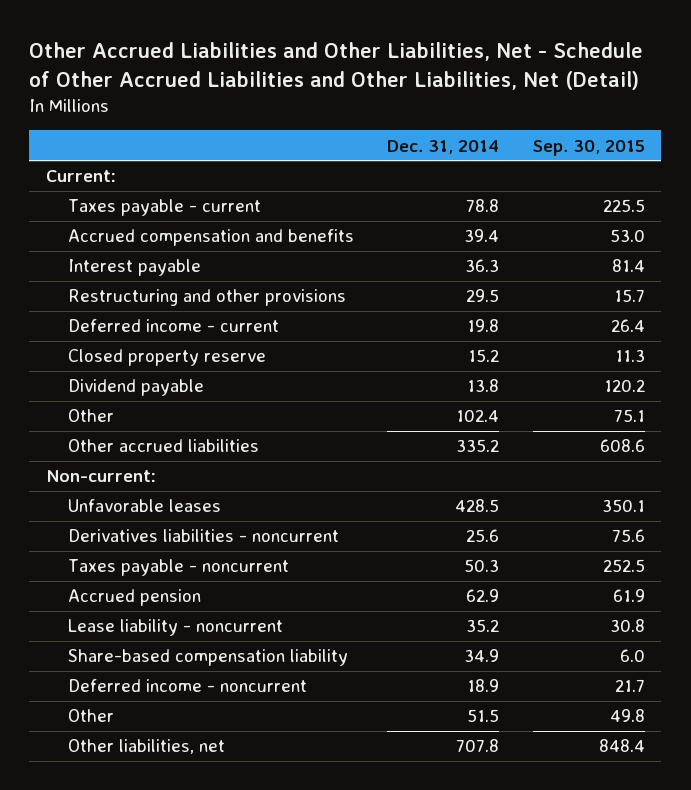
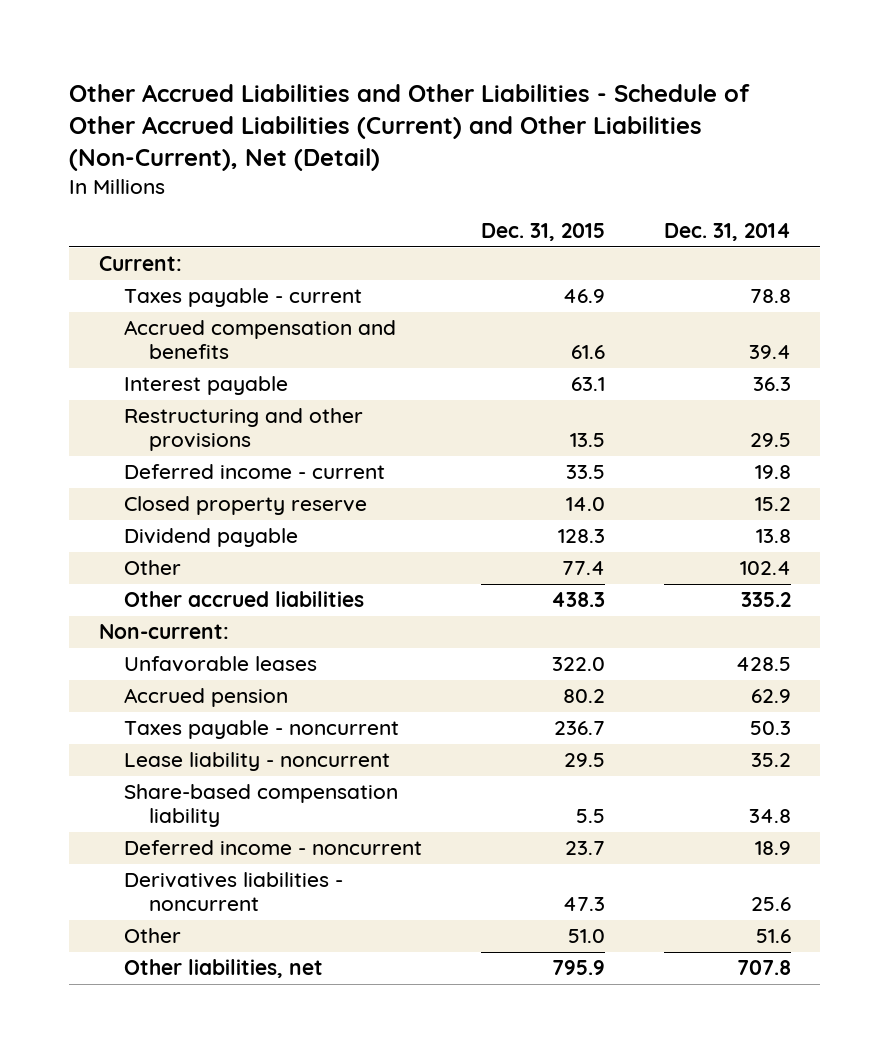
- Other Accrued Liabilities and Other Liabilities, Net - Schedule of Other Accrued Liabilities and Other Liabilities, Net (Detail)
+ Other Accrued Liabilities and Other Liabilities - Schedule of Other Accrued Liabilities (Current) and Other Liabilities (Non-Current), Net (Detail)
- | Dec. 31, 2014 | Sep. 30, 2015
+ | Dec. 31, 2015 | Dec. 31, 2014
moved down: Taxes payable - noncurrent | 236.7 | 50.3
- Share-based compensation liability | 34.9 | 6.0
+ Share-based compensation liability | 5.5 | 34.8
- Other | 51.5 | 49.8
moved down: Derivatives liabilities - noncurrent | 47.3 | 25.6
+ Other | 51.0 | 51.6

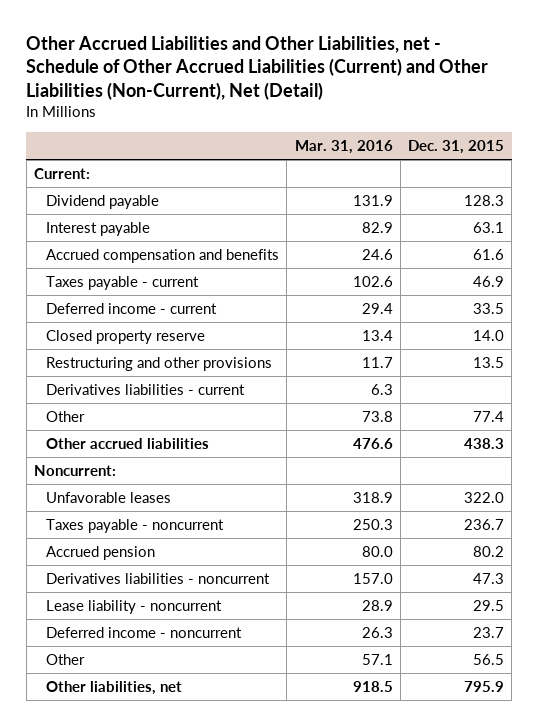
- Other Accrued Liabilities and Other Liabilities - Schedule of Other Accrued Liabilities (Current) and Other Liabilities (Non-Current), Net (Detail)
+ Other Accrued Liabilities and Other Liabilities, net - Schedule of Other Accrued Liabilities (Current) and Other Liabilities (Non-Current), Net (Detail)
- | Dec. 31, 2015 | Dec. 31, 2014
+ | Mar. 31, 2016 | Dec. 31, 2015
moved up: Dividend payable | 131.9 | 128.3
moved down: Accrued compensation and benefits | 24.6 | 61.6
moved down: Taxes payable - current | 102.6 | 46.9
moved down: Restructuring and other provisions | 11.7 | 13.5
+ Derivatives liabilities - current | 6.3 |
- Non-current:
+ Noncurrent:
moved down: Accrued pension | 80.0 | 80.2
moved up: Derivatives liabilities - noncurrent | 157.0 | 47.3
- Share-based compensation liability | 5.5 | 34.8
- Other | 51.0 | 51.6
+ Other | 57.1 | 56.5

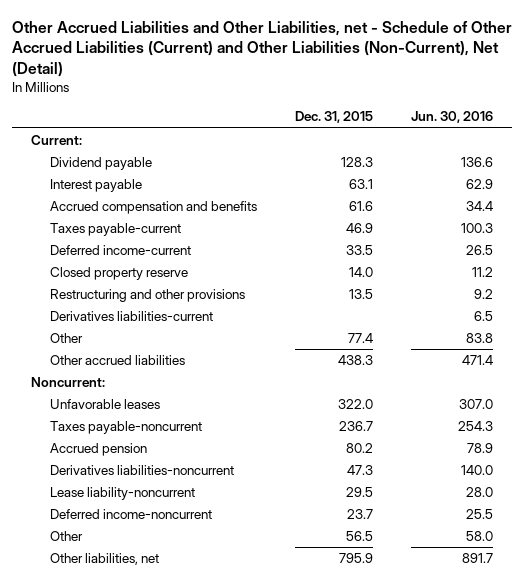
- | Mar. 31, 2016 | Dec. 31, 2015
+ | Dec. 31, 2015 | Jun. 30, 2016
- Taxes payable - current | 102.6 | 46.9
- Deferred income - current | 29.4 | 33.5
+ Taxes payable-current | 46.9 | 100.3
+ Deferred income-current | 33.5 | 26.5
- Derivatives liabilities - current | 6.3 |
+ Derivatives liabilities-current | | 6.5
- Taxes payable - noncurrent | 250.3 | 236.7
+ Taxes payable-noncurrent | 236.7 | 254.3
- Derivatives liabilities - noncurrent | 157.0 | 47.3
- Lease liability - noncurrent | 28.9 | 29.5
- Deferred income - noncurrent | 26.3 | 23.7
+ Derivatives liabilities-noncurrent | 47.3 | 140.0
+ Lease liability-noncurrent | 29.5 | 28.0
+ Deferred income-noncurrent | 23.7 | 25.5

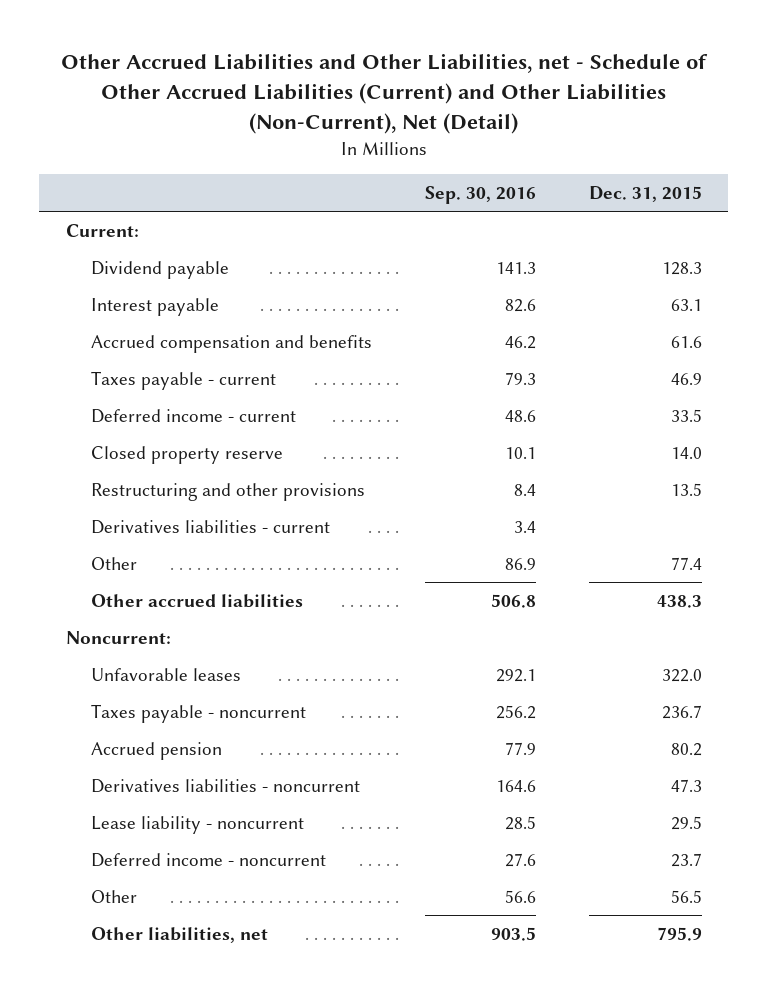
- | Dec. 31, 2015 | Jun. 30, 2016
+ | Sep. 30, 2016 | Dec. 31, 2015
- Taxes payable-current | 46.9 | 100.3
- Deferred income-current | 33.5 | 26.5
+ Taxes payable - current | 79.3 | 46.9
+ Deferred income - current | 48.6 | 33.5
- Derivatives liabilities-current | | 6.5
+ Derivatives liabilities - current | 3.4 |
- Taxes payable-noncurrent | 236.7 | 254.3
+ Taxes payable - noncurrent | 256.2 | 236.7
- Derivatives liabilities-noncurrent | 47.3 | 140.0
- Lease liability-noncurrent | 29.5 | 28.0
- Deferred income-noncurrent | 23.7 | 25.5
+ Derivatives liabilities - noncurrent | 164.6 | 47.3
+ Lease liability - noncurrent | 28.5 | 29.5
+ Deferred income - noncurrent | 27.6 | 23.7

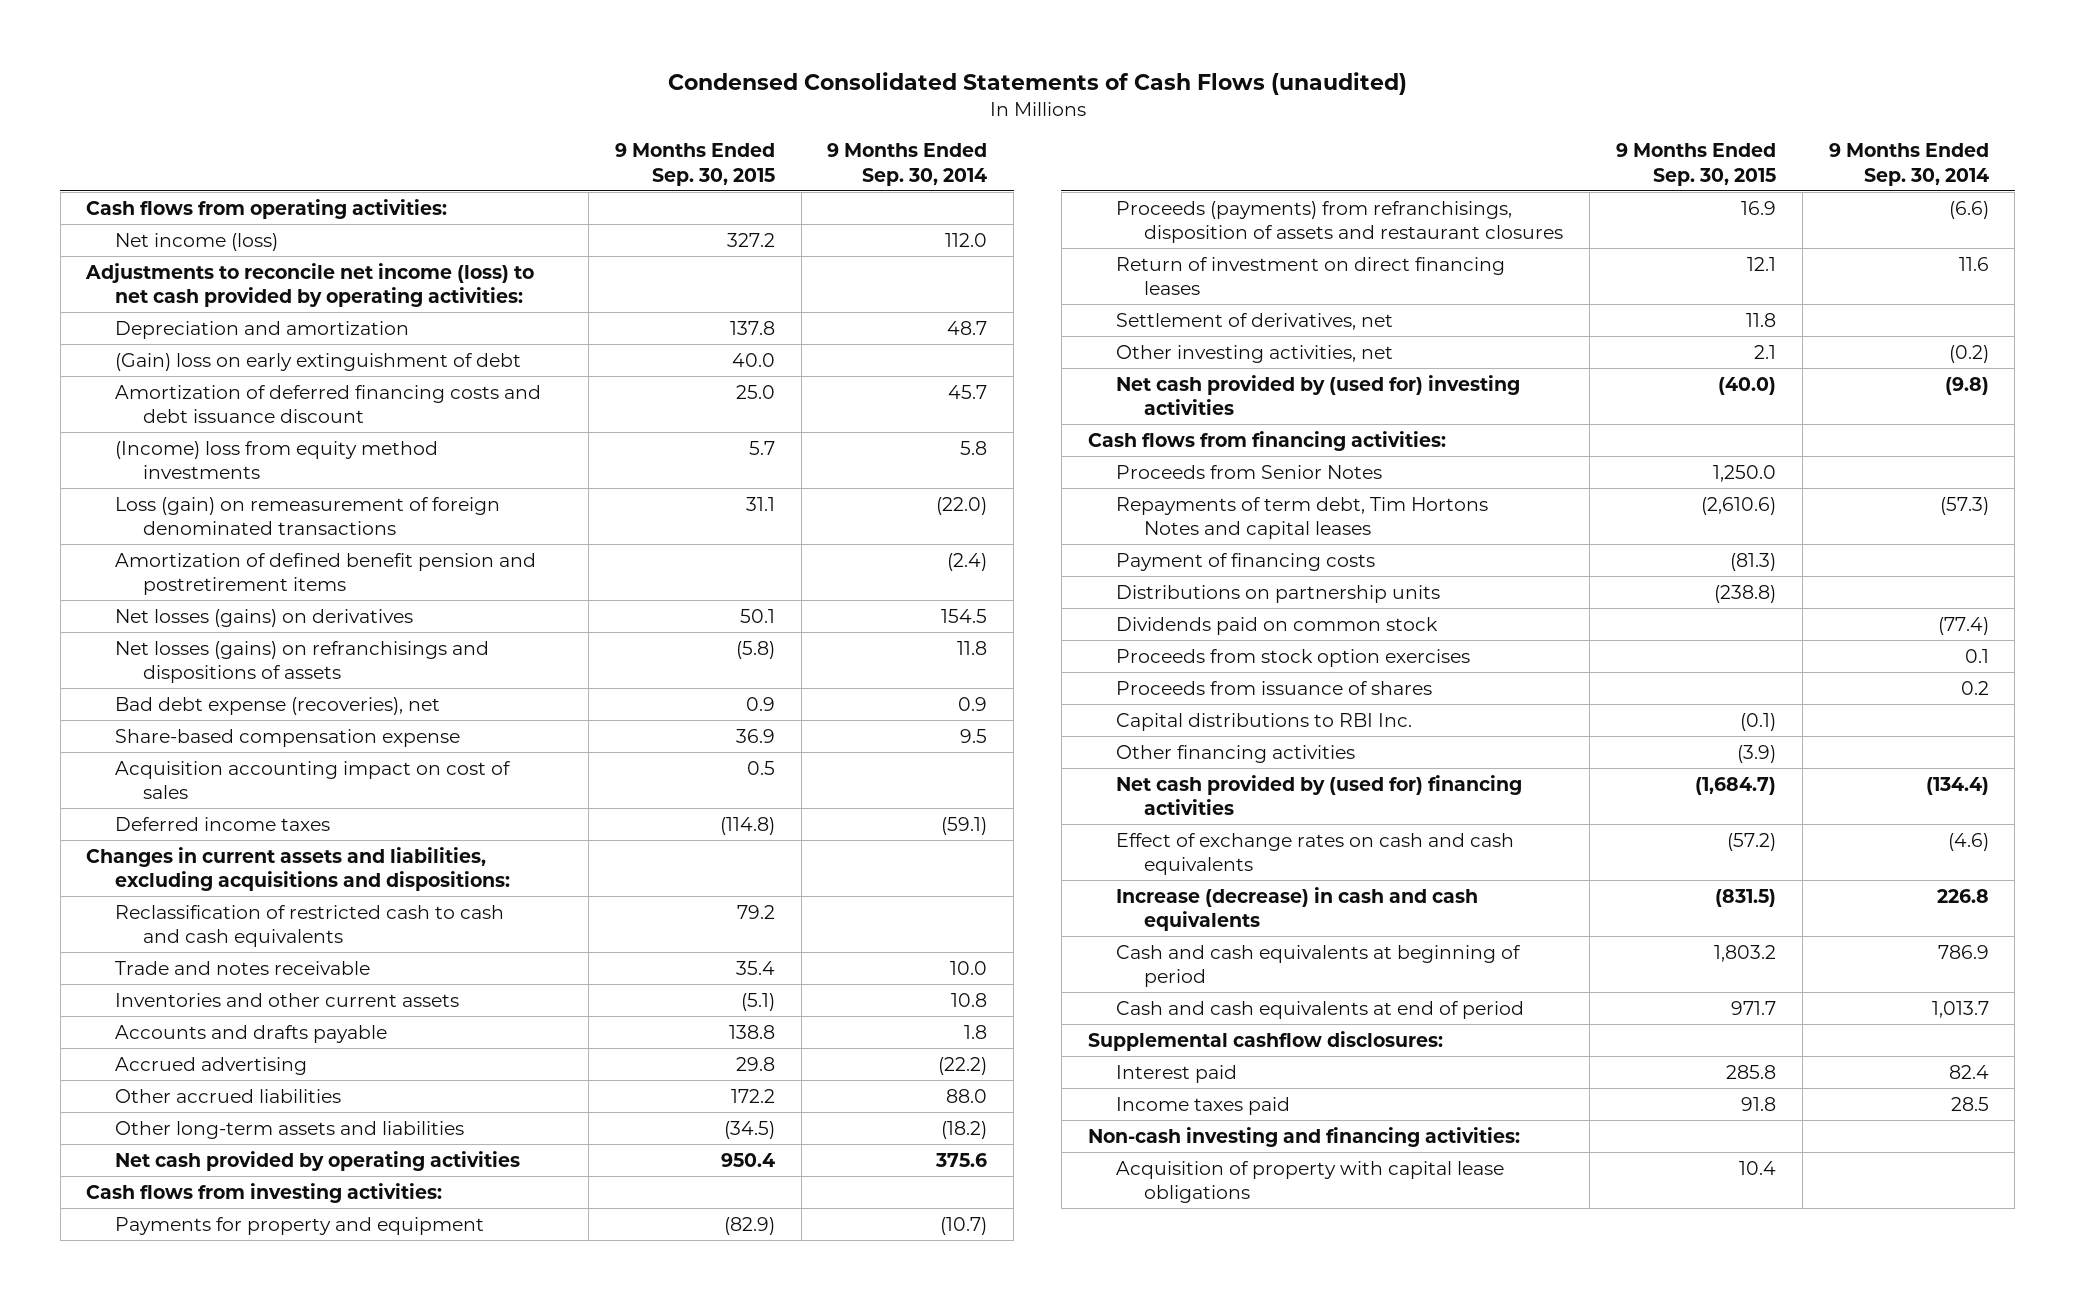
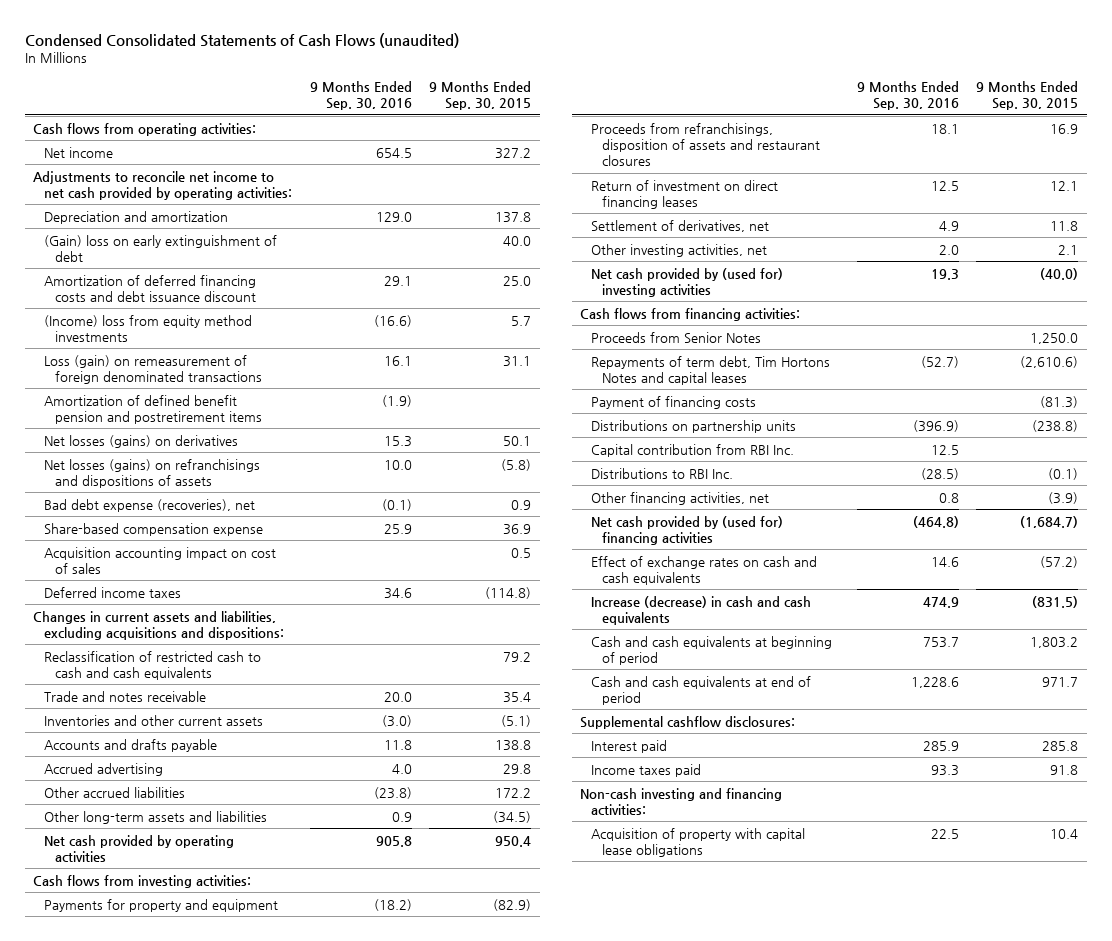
- | 9 Months Ended Sep. 30, 2015 | 9 Months Ended Sep. 30, 2014
+ | 9 Months Ended Sep. 30, 2016 | 9 Months Ended Sep. 30, 2015
- Net income (loss) | 327.2 | 112.0
- Adjustments to reconcile net income (loss) to net cash provided by operating activities:
+ Net income | 654.5 | 327.2
+ Adjustments to reconcile net income to net cash provided by operating activities:
- Proceeds (payments) from refranchisings, disposition of assets and restaurant closures | 16.9 | (6.6)
+ Proceeds from refranchisings, disposition of assets and restaurant closures | 18.1 | 16.9
- Dividends paid on common stock | | (77.4)
- Proceeds from stock option exercises | | 0.1
- Proceeds from issuance of shares | | 0.2
- Capital distributions to RBI Inc. | (0.1) |
- Other financing activities | (3.9) |
+ Capital contribution from RBI Inc. | 12.5 |
+ Distributions to RBI Inc. | (28.5) | (0.1)
+ Other financing activities, net | 0.8 | (3.9)

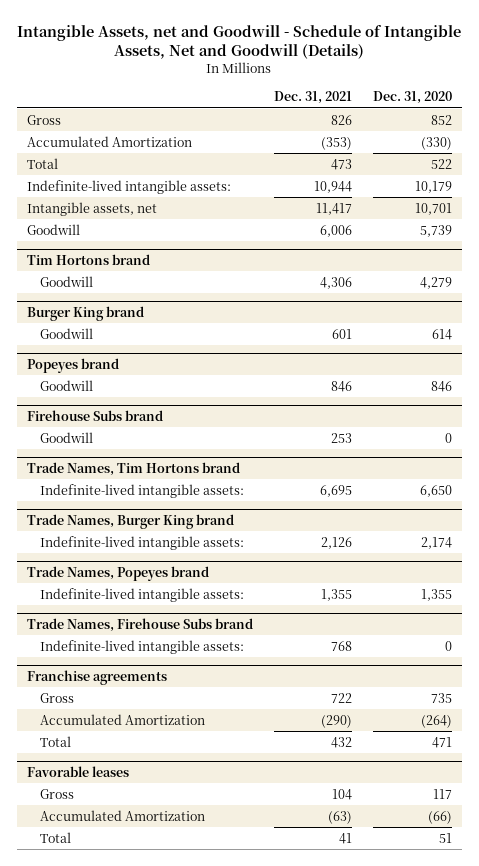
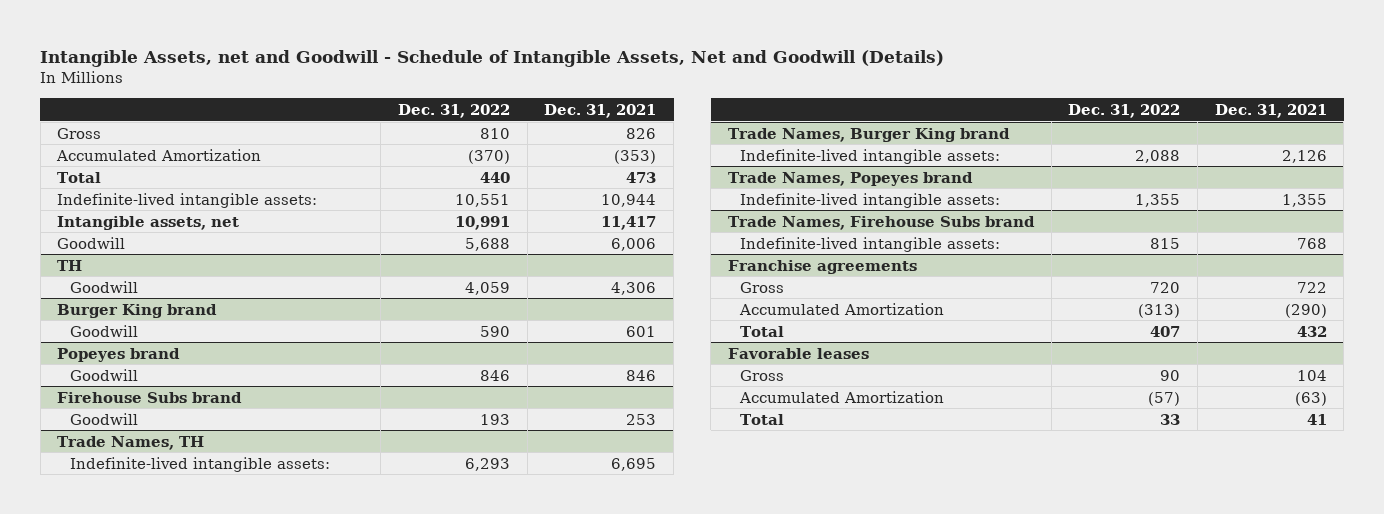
- | Dec. 31, 2021 | Dec. 31, 2020
+ | Dec. 31, 2022 | Dec. 31, 2021
- Tim Hortons brand
+ TH
- Trade Names, Tim Hortons brand
+ Trade Names, TH

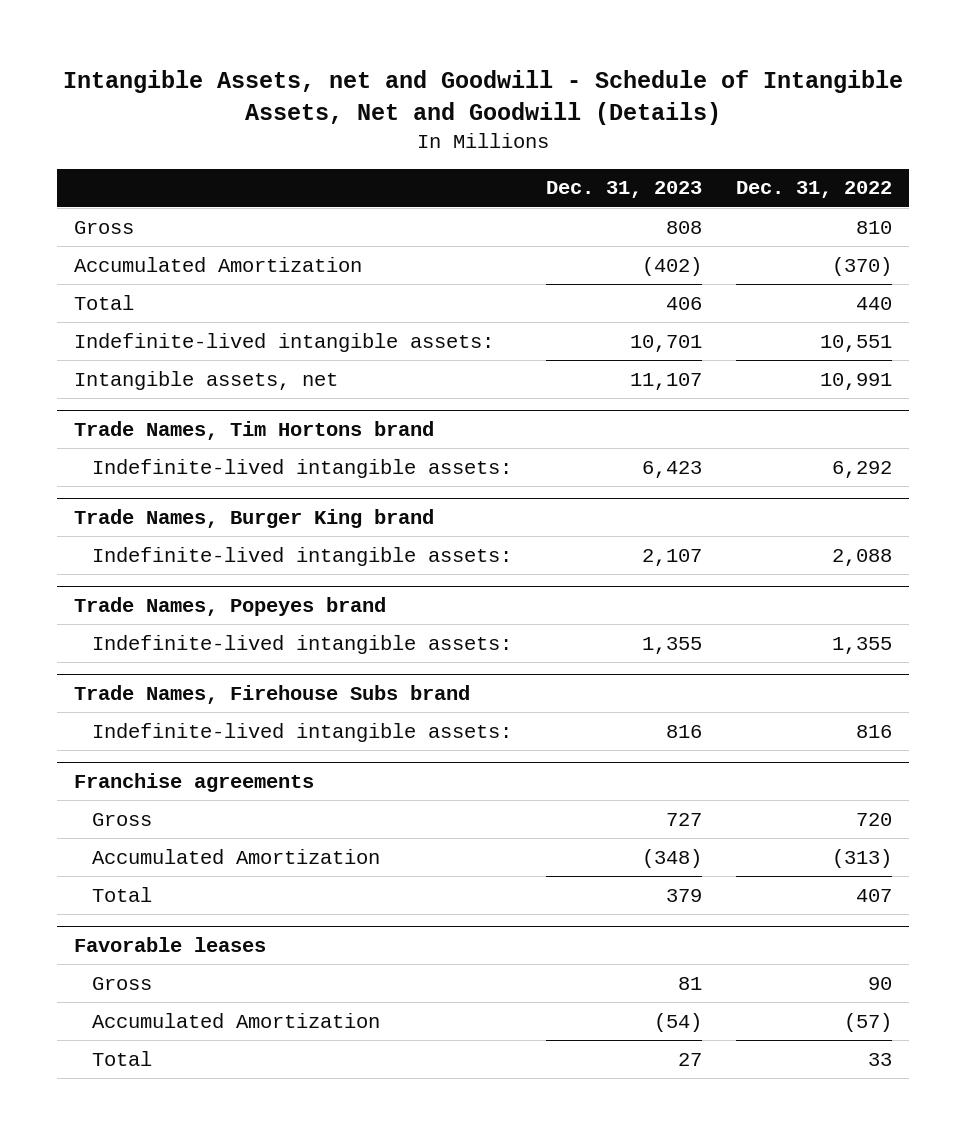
- | Dec. 31, 2022 | Dec. 31, 2021
+ | Dec. 31, 2023 | Dec. 31, 2022
- Goodwill | 5,688 | 6,006
- TH
- Goodwill | 4,059 | 4,306
- Burger King brand
- Goodwill | 590 | 601
- Popeyes brand
- Goodwill | 846 | 846
- Firehouse Subs brand
- Goodwill | 193 | 253
- Trade Names, TH
- Indefinite-lived intangible assets: | 6,293 | 6,695
+ Trade Names, Tim Hortons brand
+ Indefinite-lived intangible assets: | 6,423 | 6,292
@ Trade Names, Firehouse Subs brand
- Indefinite-lived intangible assets: | 815 | 768
+ Indefinite-lived intangible assets: | 816 | 816

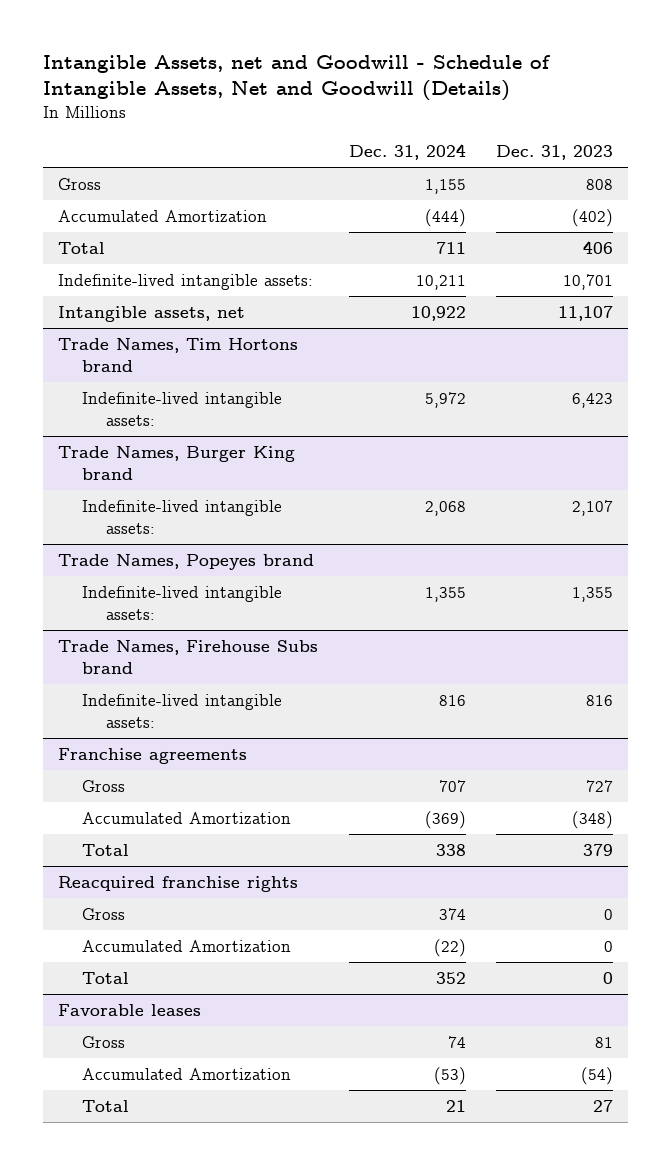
- | Dec. 31, 2023 | Dec. 31, 2022
+ | Dec. 31, 2024 | Dec. 31, 2023
+ Reacquired franchise rights
+ Gross | 374 | 0
+ Accumulated Amortization | (22) | 0
+ Total | 352 | 0

